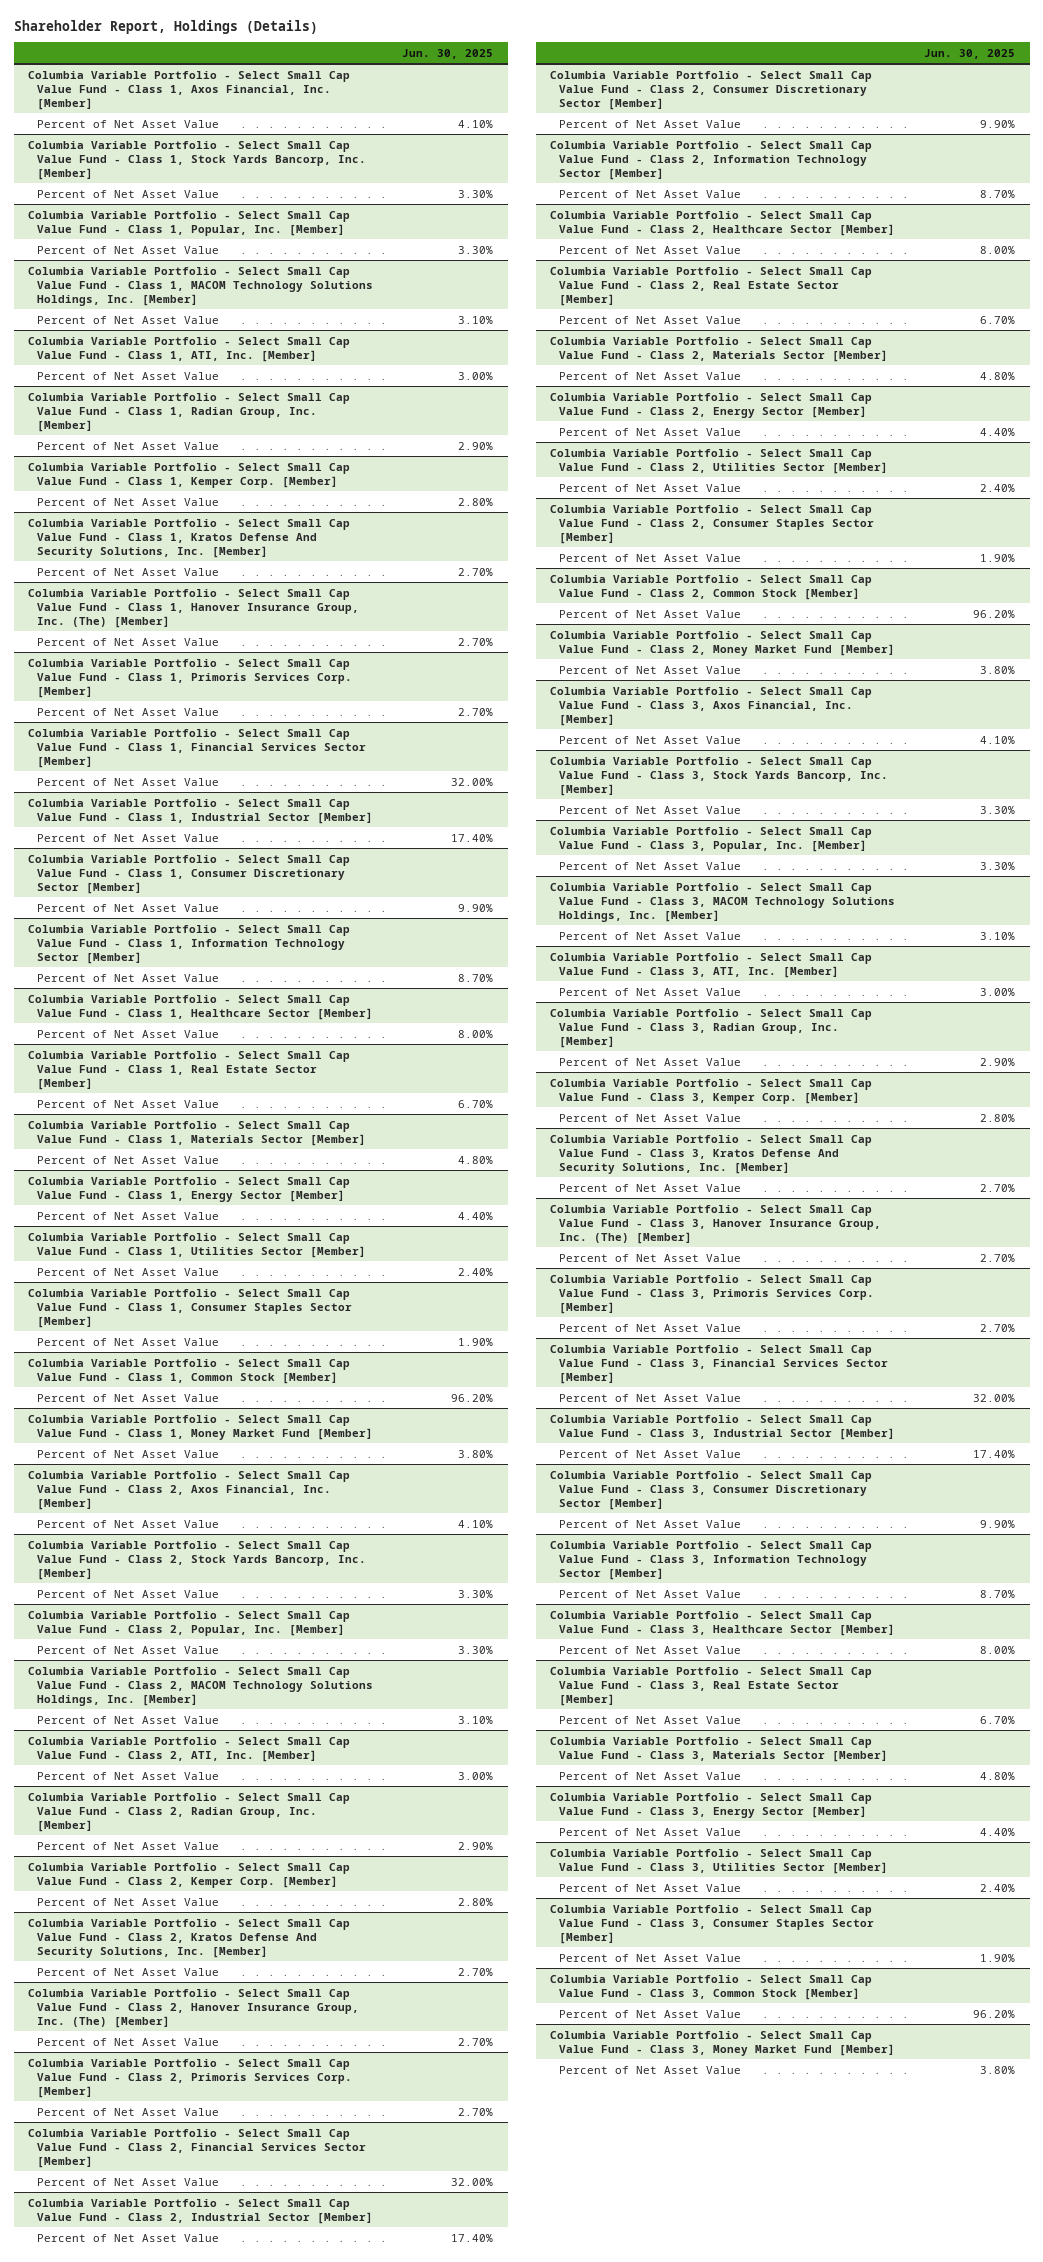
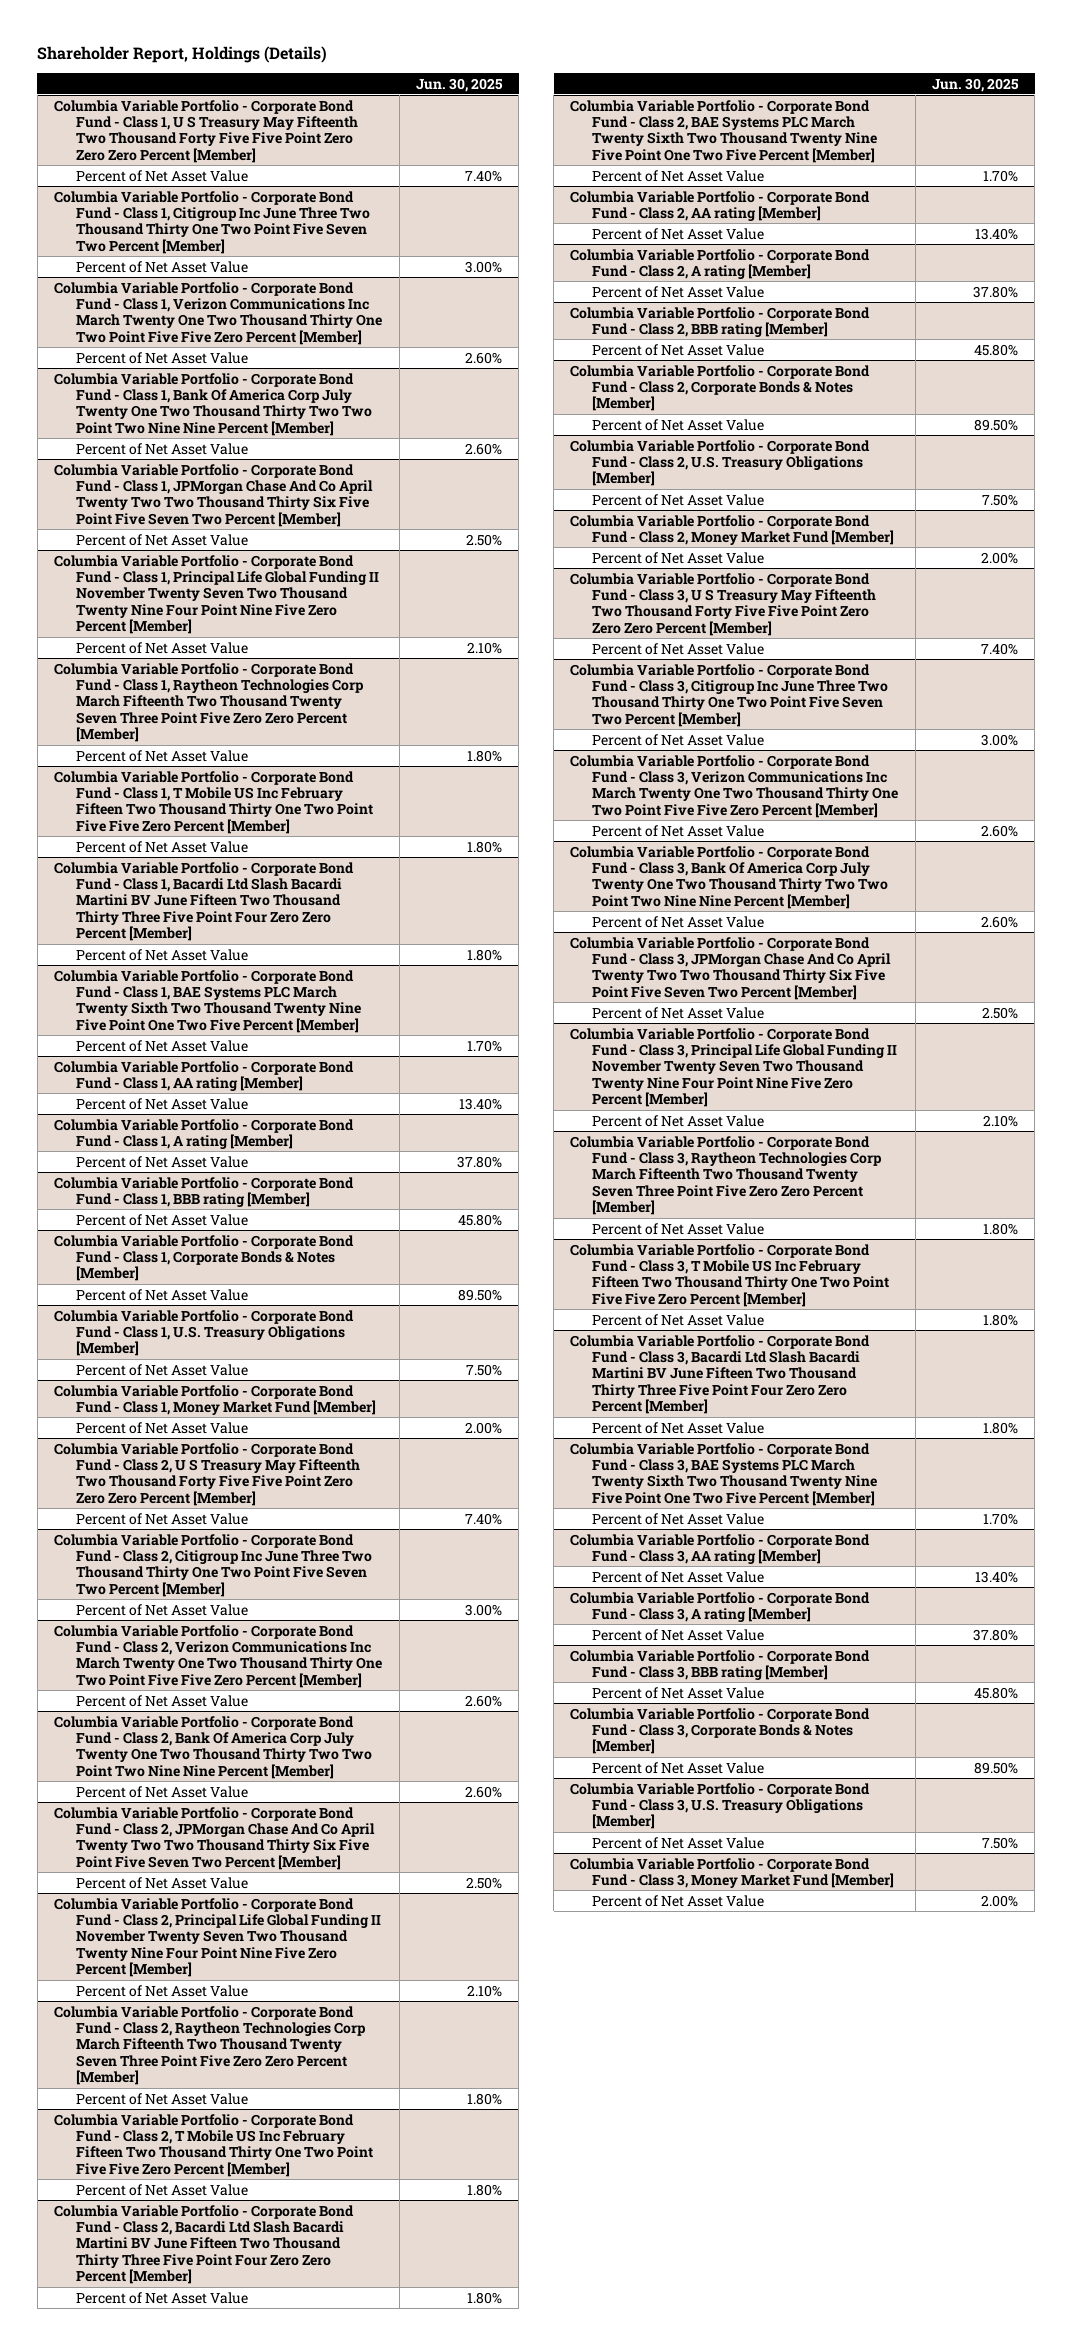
- Columbia Variable Portfolio - Select Small Cap Value Fund - Class 1, Axos Financial, Inc. [Member]
- Percent of Net Asset Value | 4.10%
- Columbia Variable Portfolio - Select Small Cap Value Fund - Class 1, Stock Yards Bancorp, Inc. [Member]
- Percent of Net Asset Value | 3.30%
- Columbia Variable Portfolio - Select Small Cap Value Fund - Class 1, Popular, Inc. [Member]
- Percent of Net Asset Value | 3.30%
- Columbia Variable Portfolio - Select Small Cap Value Fund - Class 1, MACOM Technology Solutions Holdings, Inc. [Member]
- Percent of Net Asset Value | 3.10%
- Columbia Variable Portfolio - Select Small Cap Value Fund - Class 1, ATI, Inc. [Member]
+ Columbia Variable Portfolio - Corporate Bond Fund - Class 1, U S Treasury May Fifteenth Two Thousand Forty Five Five Point Zero Zero Zero Percent [Member]
+ Percent of Net Asset Value | 7.40%
+ Columbia Variable Portfolio - Corporate Bond Fund - Class 1, Citigroup Inc June Three Two Thousand Thirty One Two Point Five Seven Two Percent [Member]
- Columbia Variable Portfolio - Select Small Cap Value Fund - Class 1, Radian Group, Inc. [Member]
- Percent of Net Asset Value | 2.90%
- Columbia Variable Portfolio - Select Small Cap Value Fund - Class 1, Kemper Corp. [Member]
- Percent of Net Asset Value | 2.80%
- Columbia Variable Portfolio - Select Small Cap Value Fund - Class 1, Kratos Defense And Security Solutions, Inc. [Member]
- Percent of Net Asset Value | 2.70%
- Columbia Variable Portfolio - Select Small Cap Value Fund - Class 1, Hanover Insurance Group, Inc. (The) [Member]
- Percent of Net Asset Value | 2.70%
- Columbia Variable Portfolio - Select Small Cap Value Fund - Class 1, Primoris Services Corp. [Member]
- Percent of Net Asset Value | 2.70%
- Columbia Variable Portfolio - Select Small Cap Value Fund - Class 1, Financial Services Sector [Member]
- Percent of Net Asset Value | 32.00%
- Columbia Variable Portfolio - Select Small Cap Value Fund - Class 1, Industrial Sector [Member]
- Percent of Net Asset Value | 17.40%
- Columbia Variable Portfolio - Select Small Cap Value Fund - Class 1, Consumer Discretionary Sector [Member]
- Percent of Net Asset Value | 9.90%
- Columbia Variable Portfolio - Select Small Cap Value Fund - Class 1, Information Technology Sector [Member]
- Percent of Net Asset Value | 8.70%
- Columbia Variable Portfolio - Select Small Cap Value Fund - Class 1, Healthcare Sector [Member]
- Percent of Net Asset Value | 8.00%
- Columbia Variable Portfolio - Select Small Cap Value Fund - Class 1, Real Estate Sector [Member]
- Percent of Net Asset Value | 6.70%
- Columbia Variable Portfolio - Select Small Cap Value Fund - Class 1, Materials Sector [Member]
- Percent of Net Asset Value | 4.80%
- Columbia Variable Portfolio - Select Small Cap Value Fund - Class 1, Energy Sector [Member]
- Percent of Net Asset Value | 4.40%
- Columbia Variable Portfolio - Select Small Cap Value Fund - Class 1, Utilities Sector [Member]
- Percent of Net Asset Value | 2.40%
- Columbia Variable Portfolio - Select Small Cap Value Fund - Class 1, Consumer Staples Sector [Member]
- Percent of Net Asset Value | 1.90%
- Columbia Variable Portfolio - Select Small Cap Value Fund - Class 1, Common Stock [Member]
- Percent of Net Asset Value | 96.20%
- Columbia Variable Portfolio - Select Small Cap Value Fund - Class 1, Money Market Fund [Member]
- Percent of Net Asset Value | 3.80%
- Columbia Variable Portfolio - Select Small Cap Value Fund - Class 2, Axos Financial, Inc. [Member]
- Percent of Net Asset Value | 4.10%
- Columbia Variable Portfolio - Select Small Cap Value Fund - Class 2, Stock Yards Bancorp, Inc. [Member]
- Percent of Net Asset Value | 3.30%
- Columbia Variable Portfolio - Select Small Cap Value Fund - Class 2, Popular, Inc. [Member]
- Percent of Net Asset Value | 3.30%
- Columbia Variable Portfolio - Select Small Cap Value Fund - Class 2, MACOM Technology Solutions Holdings, Inc. [Member]
- Percent of Net Asset Value | 3.10%
- Columbia Variable Portfolio - Select Small Cap Value Fund - Class 2, ATI, Inc. [Member]
+ Columbia Variable Portfolio - Corporate Bond Fund - Class 1, Verizon Communications Inc March Twenty One Two Thousand Thirty One Two Point Five Five Zero Percent [Member]
+ Percent of Net Asset Value | 2.60%
+ Columbia Variable Portfolio - Corporate Bond Fund - Class 1, Bank Of America Corp July Twenty One Two Thousand Thirty Two Two Point Two Nine Nine Percent [Member]
+ Percent of Net Asset Value | 2.60%
+ Columbia Variable Portfolio - Corporate Bond Fund - Class 1, JPMorgan Chase And Co April Twenty Two Two Thousand Thirty Six Five Point Five Seven Two Percent [Member]
+ Percent of Net Asset Value | 2.50%
+ Columbia Variable Portfolio - Corporate Bond Fund - Class 1, Principal Life Global Funding II November Twenty Seven Two Thousand Twenty Nine Four Point Nine Five Zero Percent [Member]
+ Percent of Net Asset Value | 2.10%
+ Columbia Variable Portfolio - Corporate Bond Fund - Class 1, Raytheon Technologies Corp March Fifteenth Two Thousand Twenty Seven Three Point Five Zero Zero Percent [Member]
+ Percent of Net Asset Value | 1.80%
+ Columbia Variable Portfolio - Corporate Bond Fund - Class 1, T Mobile US Inc February Fifteen Two Thousand Thirty One Two Point Five Five Zero Percent [Member]
+ Percent of Net Asset Value | 1.80%
+ Columbia Variable Portfolio - Corporate Bond Fund - Class 1, Bacardi Ltd Slash Bacardi Martini BV June Fifteen Two Thousand Thirty Three Five Point Four Zero Zero Percent [Member]
+ Percent of Net Asset Value | 1.80%
+ Columbia Variable Portfolio - Corporate Bond Fund - Class 1, BAE Systems PLC March Twenty Sixth Two Thousand Twenty Nine Five Point One Two Five Percent [Member]
+ Percent of Net Asset Value | 1.70%
+ Columbia Variable Portfolio - Corporate Bond Fund - Class 1, AA rating [Member]
+ Percent of Net Asset Value | 13.40%
+ Columbia Variable Portfolio - Corporate Bond Fund - Class 1, A rating [Member]
+ Percent of Net Asset Value | 37.80%
+ Columbia Variable Portfolio - Corporate Bond Fund - Class 1, BBB rating [Member]
+ Percent of Net Asset Value | 45.80%
+ Columbia Variable Portfolio - Corporate Bond Fund - Class 1, Corporate Bonds & Notes [Member]
+ Percent of Net Asset Value | 89.50%
+ Columbia Variable Portfolio - Corporate Bond Fund - Class 1, U.S. Treasury Obligations [Member]
+ Percent of Net Asset Value | 7.50%
+ Columbia Variable Portfolio - Corporate Bond Fund - Class 1, Money Market Fund [Member]
+ Percent of Net Asset Value | 2.00%
+ Columbia Variable Portfolio - Corporate Bond Fund - Class 2, U S Treasury May Fifteenth Two Thousand Forty Five Five Point Zero Zero Zero Percent [Member]
+ Percent of Net Asset Value | 7.40%
+ Columbia Variable Portfolio - Corporate Bond Fund - Class 2, Citigroup Inc June Three Two Thousand Thirty One Two Point Five Seven Two Percent [Member]
- Columbia Variable Portfolio - Select Small Cap Value Fund - Class 2, Radian Group, Inc. [Member]
- Percent of Net Asset Value | 2.90%
- Columbia Variable Portfolio - Select Small Cap Value Fund - Class 2, Kemper Corp. [Member]
- Percent of Net Asset Value | 2.80%
- Columbia Variable Portfolio - Select Small Cap Value Fund - Class 2, Kratos Defense And Security Solutions, Inc. [Member]
- Percent of Net Asset Value | 2.70%
- Columbia Variable Portfolio - Select Small Cap Value Fund - Class 2, Hanover Insurance Group, Inc. (The) [Member]
- Percent of Net Asset Value | 2.70%
- Columbia Variable Portfolio - Select Small Cap Value Fund - Class 2, Primoris Services Corp. [Member]
- Percent of Net Asset Value | 2.70%
- Columbia Variable Portfolio - Select Small Cap Value Fund - Class 2, Financial Services Sector [Member]
- Percent of Net Asset Value | 32.00%
- Columbia Variable Portfolio - Select Small Cap Value Fund - Class 2, Industrial Sector [Member]
- Percent of Net Asset Value | 17.40%
- Columbia Variable Portfolio - Select Small Cap Value Fund - Class 2, Consumer Discretionary Sector [Member]
- Percent of Net Asset Value | 9.90%
- Columbia Variable Portfolio - Select Small Cap Value Fund - Class 2, Information Technology Sector [Member]
- Percent of Net Asset Value | 8.70%
- Columbia Variable Portfolio - Select Small Cap Value Fund - Class 2, Healthcare Sector [Member]
- Percent of Net Asset Value | 8.00%
- Columbia Variable Portfolio - Select Small Cap Value Fund - Class 2, Real Estate Sector [Member]
- Percent of Net Asset Value | 6.70%
- Columbia Variable Portfolio - Select Small Cap Value Fund - Class 2, Materials Sector [Member]
- Percent of Net Asset Value | 4.80%
- Columbia Variable Portfolio - Select Small Cap Value Fund - Class 2, Energy Sector [Member]
- Percent of Net Asset Value | 4.40%
- Columbia Variable Portfolio - Select Small Cap Value Fund - Class 2, Utilities Sector [Member]
- Percent of Net Asset Value | 2.40%
- Columbia Variable Portfolio - Select Small Cap Value Fund - Class 2, Consumer Staples Sector [Member]
- Percent of Net Asset Value | 1.90%
- Columbia Variable Portfolio - Select Small Cap Value Fund - Class 2, Common Stock [Member]
- Percent of Net Asset Value | 96.20%
- Columbia Variable Portfolio - Select Small Cap Value Fund - Class 2, Money Market Fund [Member]
- Percent of Net Asset Value | 3.80%
- Columbia Variable Portfolio - Select Small Cap Value Fund - Class 3, Axos Financial, Inc. [Member]
- Percent of Net Asset Value | 4.10%
- Columbia Variable Portfolio - Select Small Cap Value Fund - Class 3, Stock Yards Bancorp, Inc. [Member]
- Percent of Net Asset Value | 3.30%
- Columbia Variable Portfolio - Select Small Cap Value Fund - Class 3, Popular, Inc. [Member]
- Percent of Net Asset Value | 3.30%
- Columbia Variable Portfolio - Select Small Cap Value Fund - Class 3, MACOM Technology Solutions Holdings, Inc. [Member]
- Percent of Net Asset Value | 3.10%
- Columbia Variable Portfolio - Select Small Cap Value Fund - Class 3, ATI, Inc. [Member]
+ Columbia Variable Portfolio - Corporate Bond Fund - Class 2, Verizon Communications Inc March Twenty One Two Thousand Thirty One Two Point Five Five Zero Percent [Member]
+ Percent of Net Asset Value | 2.60%
+ Columbia Variable Portfolio - Corporate Bond Fund - Class 2, Bank Of America Corp July Twenty One Two Thousand Thirty Two Two Point Two Nine Nine Percent [Member]
+ Percent of Net Asset Value | 2.60%
+ Columbia Variable Portfolio - Corporate Bond Fund - Class 2, JPMorgan Chase And Co April Twenty Two Two Thousand Thirty Six Five Point Five Seven Two Percent [Member]
+ Percent of Net Asset Value | 2.50%
+ Columbia Variable Portfolio - Corporate Bond Fund - Class 2, Principal Life Global Funding II November Twenty Seven Two Thousand Twenty Nine Four Point Nine Five Zero Percent [Member]
+ Percent of Net Asset Value | 2.10%
+ Columbia Variable Portfolio - Corporate Bond Fund - Class 2, Raytheon Technologies Corp March Fifteenth Two Thousand Twenty Seven Three Point Five Zero Zero Percent [Member]
+ Percent of Net Asset Value | 1.80%
+ Columbia Variable Portfolio - Corporate Bond Fund - Class 2, T Mobile US Inc February Fifteen Two Thousand Thirty One Two Point Five Five Zero Percent [Member]
+ Percent of Net Asset Value | 1.80%
+ Columbia Variable Portfolio - Corporate Bond Fund - Class 2, Bacardi Ltd Slash Bacardi Martini BV June Fifteen Two Thousand Thirty Three Five Point Four Zero Zero Percent [Member]
+ Percent of Net Asset Value | 1.80%
+ Columbia Variable Portfolio - Corporate Bond Fund - Class 2, BAE Systems PLC March Twenty Sixth Two Thousand Twenty Nine Five Point One Two Five Percent [Member]
+ Percent of Net Asset Value | 1.70%
+ Columbia Variable Portfolio - Corporate Bond Fund - Class 2, AA rating [Member]
+ Percent of Net Asset Value | 13.40%
+ Columbia Variable Portfolio - Corporate Bond Fund - Class 2, A rating [Member]
+ Percent of Net Asset Value | 37.80%
+ Columbia Variable Portfolio - Corporate Bond Fund - Class 2, BBB rating [Member]
+ Percent of Net Asset Value | 45.80%
+ Columbia Variable Portfolio - Corporate Bond Fund - Class 2, Corporate Bonds & Notes [Member]
+ Percent of Net Asset Value | 89.50%
+ Columbia Variable Portfolio - Corporate Bond Fund - Class 2, U.S. Treasury Obligations [Member]
+ Percent of Net Asset Value | 7.50%
+ Columbia Variable Portfolio - Corporate Bond Fund - Class 2, Money Market Fund [Member]
+ Percent of Net Asset Value | 2.00%
+ Columbia Variable Portfolio - Corporate Bond Fund - Class 3, U S Treasury May Fifteenth Two Thousand Forty Five Five Point Zero Zero Zero Percent [Member]
+ Percent of Net Asset Value | 7.40%
+ Columbia Variable Portfolio - Corporate Bond Fund - Class 3, Citigroup Inc June Three Two Thousand Thirty One Two Point Five Seven Two Percent [Member]
- Columbia Variable Portfolio - Select Small Cap Value Fund - Class 3, Radian Group, Inc. [Member]
- Percent of Net Asset Value | 2.90%
- Columbia Variable Portfolio - Select Small Cap Value Fund - Class 3, Kemper Corp. [Member]
- Percent of Net Asset Value | 2.80%
- Columbia Variable Portfolio - Select Small Cap Value Fund - Class 3, Kratos Defense And Security Solutions, Inc. [Member]
- Percent of Net Asset Value | 2.70%
- Columbia Variable Portfolio - Select Small Cap Value Fund - Class 3, Hanover Insurance Group, Inc. (The) [Member]
- Percent of Net Asset Value | 2.70%
- Columbia Variable Portfolio - Select Small Cap Value Fund - Class 3, Primoris Services Corp. [Member]
- Percent of Net Asset Value | 2.70%
- Columbia Variable Portfolio - Select Small Cap Value Fund - Class 3, Financial Services Sector [Member]
- Percent of Net Asset Value | 32.00%
- Columbia Variable Portfolio - Select Small Cap Value Fund - Class 3, Industrial Sector [Member]
- Percent of Net Asset Value | 17.40%
- Columbia Variable Portfolio - Select Small Cap Value Fund - Class 3, Consumer Discretionary Sector [Member]
- Percent of Net Asset Value | 9.90%
- Columbia Variable Portfolio - Select Small Cap Value Fund - Class 3, Information Technology Sector [Member]
- Percent of Net Asset Value | 8.70%
- Columbia Variable Portfolio - Select Small Cap Value Fund - Class 3, Healthcare Sector [Member]
- Percent of Net Asset Value | 8.00%
- Columbia Variable Portfolio - Select Small Cap Value Fund - Class 3, Real Estate Sector [Member]
- Percent of Net Asset Value | 6.70%
- Columbia Variable Portfolio - Select Small Cap Value Fund - Class 3, Materials Sector [Member]
- Percent of Net Asset Value | 4.80%
- Columbia Variable Portfolio - Select Small Cap Value Fund - Class 3, Energy Sector [Member]
- Percent of Net Asset Value | 4.40%
- Columbia Variable Portfolio - Select Small Cap Value Fund - Class 3, Utilities Sector [Member]
- Percent of Net Asset Value | 2.40%
- Columbia Variable Portfolio - Select Small Cap Value Fund - Class 3, Consumer Staples Sector [Member]
- Percent of Net Asset Value | 1.90%
- Columbia Variable Portfolio - Select Small Cap Value Fund - Class 3, Common Stock [Member]
- Percent of Net Asset Value | 96.20%
- Columbia Variable Portfolio - Select Small Cap Value Fund - Class 3, Money Market Fund [Member]
- Percent of Net Asset Value | 3.80%
+ Columbia Variable Portfolio - Corporate Bond Fund - Class 3, Verizon Communications Inc March Twenty One Two Thousand Thirty One Two Point Five Five Zero Percent [Member]
+ Percent of Net Asset Value | 2.60%
+ Columbia Variable Portfolio - Corporate Bond Fund - Class 3, Bank Of America Corp July Twenty One Two Thousand Thirty Two Two Point Two Nine Nine Percent [Member]
+ Percent of Net Asset Value | 2.60%
+ Columbia Variable Portfolio - Corporate Bond Fund - Class 3, JPMorgan Chase And Co April Twenty Two Two Thousand Thirty Six Five Point Five Seven Two Percent [Member]
+ Percent of Net Asset Value | 2.50%
+ Columbia Variable Portfolio - Corporate Bond Fund - Class 3, Principal Life Global Funding II November Twenty Seven Two Thousand Twenty Nine Four Point Nine Five Zero Percent [Member]
+ Percent of Net Asset Value | 2.10%
+ Columbia Variable Portfolio - Corporate Bond Fund - Class 3, Raytheon Technologies Corp March Fifteenth Two Thousand Twenty Seven Three Point Five Zero Zero Percent [Member]
+ Percent of Net Asset Value | 1.80%
+ Columbia Variable Portfolio - Corporate Bond Fund - Class 3, T Mobile US Inc February Fifteen Two Thousand Thirty One Two Point Five Five Zero Percent [Member]
+ Percent of Net Asset Value | 1.80%
+ Columbia Variable Portfolio - Corporate Bond Fund - Class 3, Bacardi Ltd Slash Bacardi Martini BV June Fifteen Two Thousand Thirty Three Five Point Four Zero Zero Percent [Member]
+ Percent of Net Asset Value | 1.80%
+ Columbia Variable Portfolio - Corporate Bond Fund - Class 3, BAE Systems PLC March Twenty Sixth Two Thousand Twenty Nine Five Point One Two Five Percent [Member]
+ Percent of Net Asset Value | 1.70%
+ Columbia Variable Portfolio - Corporate Bond Fund - Class 3, AA rating [Member]
+ Percent of Net Asset Value | 13.40%
+ Columbia Variable Portfolio - Corporate Bond Fund - Class 3, A rating [Member]
+ Percent of Net Asset Value | 37.80%
+ Columbia Variable Portfolio - Corporate Bond Fund - Class 3, BBB rating [Member]
+ Percent of Net Asset Value | 45.80%
+ Columbia Variable Portfolio - Corporate Bond Fund - Class 3, Corporate Bonds & Notes [Member]
+ Percent of Net Asset Value | 89.50%
+ Columbia Variable Portfolio - Corporate Bond Fund - Class 3, U.S. Treasury Obligations [Member]
+ Percent of Net Asset Value | 7.50%
+ Columbia Variable Portfolio - Corporate Bond Fund - Class 3, Money Market Fund [Member]
+ Percent of Net Asset Value | 2.00%

